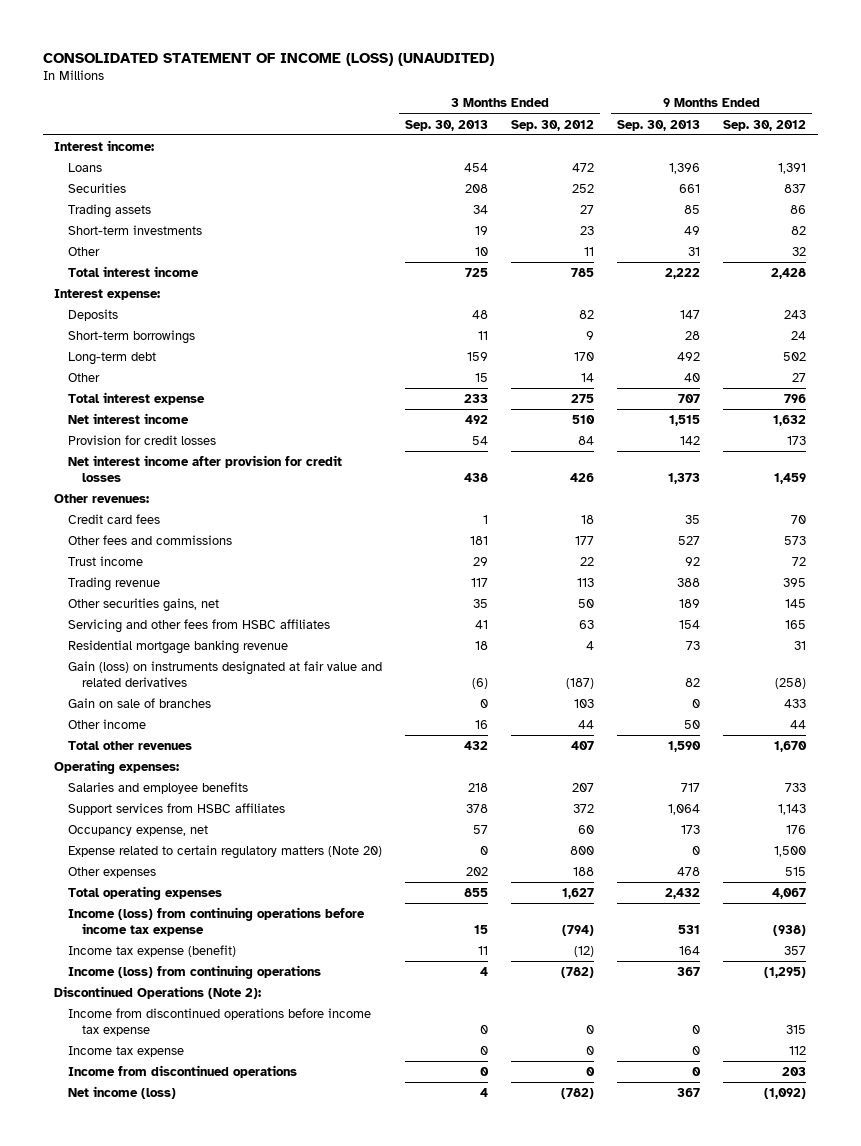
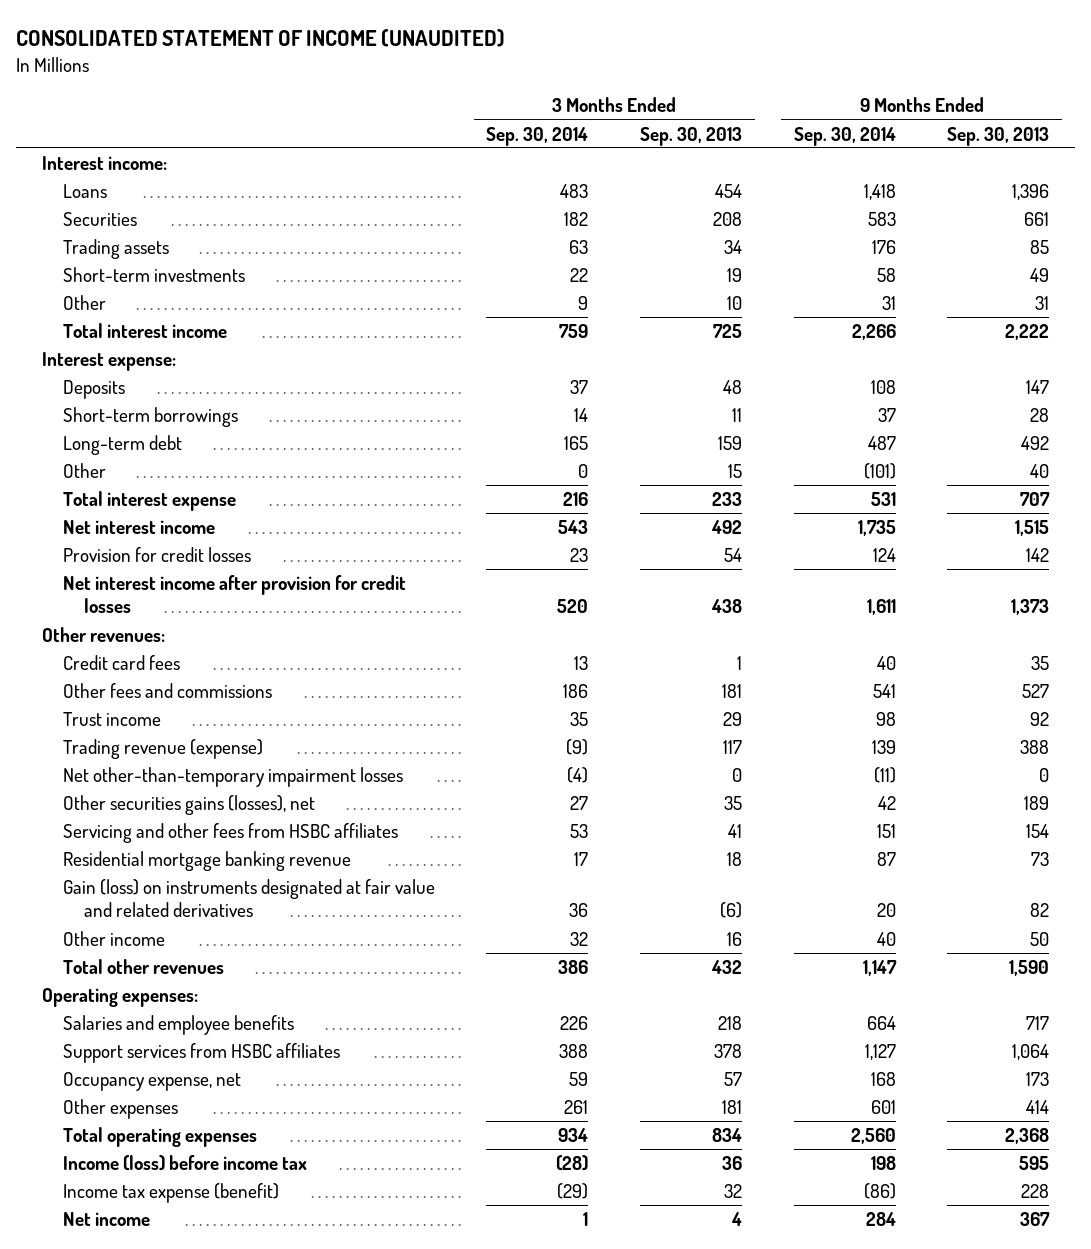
- CONSOLIDATED STATEMENT OF INCOME (LOSS) (UNAUDITED)
+ CONSOLIDATED STATEMENT OF INCOME (UNAUDITED)
- | 3 Months Ended Sep. 30, 2013 | 3 Months Ended Sep. 30, 2012 | 9 Months Ended Sep. 30, 2013 | 9 Months Ended Sep. 30, 2012
+ | 3 Months Ended Sep. 30, 2014 | 3 Months Ended Sep. 30, 2013 | 9 Months Ended Sep. 30, 2014 | 9 Months Ended Sep. 30, 2013
- Trading revenue | 117 | 113 | 388 | 395
- Other securities gains, net | 35 | 50 | 189 | 145
+ Trading revenue (expense) | (9) | 117 | 139 | 388
+ Net other-than-temporary impairment losses | (4) | 0 | (11) | 0
+ Other securities gains (losses), net | 27 | 35 | 42 | 189
- Gain on sale of branches | 0 | 103 | 0 | 433
- Expense related to certain regulatory matters (Note 20) | 0 | 800 | 0 | 1,500
- Other expenses | 202 | 188 | 478 | 515
- Total operating expenses | 855 | 1,627 | 2,432 | 4,067
- Income (loss) from continuing operations before income tax expense | 15 | (794) | 531 | (938)
- Income tax expense (benefit) | 11 | (12) | 164 | 357
- Income (loss) from continuing operations | 4 | (782) | 367 | (1,295)
- Discontinued Operations (Note 2):
- Income from discontinued operations before income tax expense | 0 | 0 | 0 | 315
- Income tax expense | 0 | 0 | 0 | 112
- Income from discontinued operations | 0 | 0 | 0 | 203
- Net income (loss) | 4 | (782) | 367 | (1,092)
+ Other expenses | 261 | 181 | 601 | 414
+ Total operating expenses | 934 | 834 | 2,560 | 2,368
+ Income (loss) before income tax | (28) | 36 | 198 | 595
+ Income tax expense (benefit) | (29) | 32 | (86) | 228
+ Net income | 1 | 4 | 284 | 367

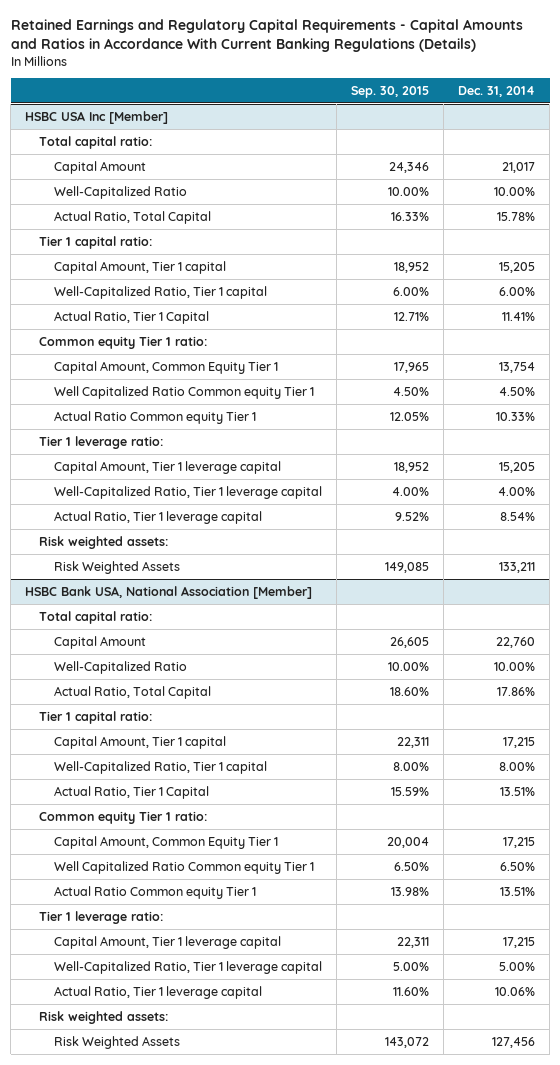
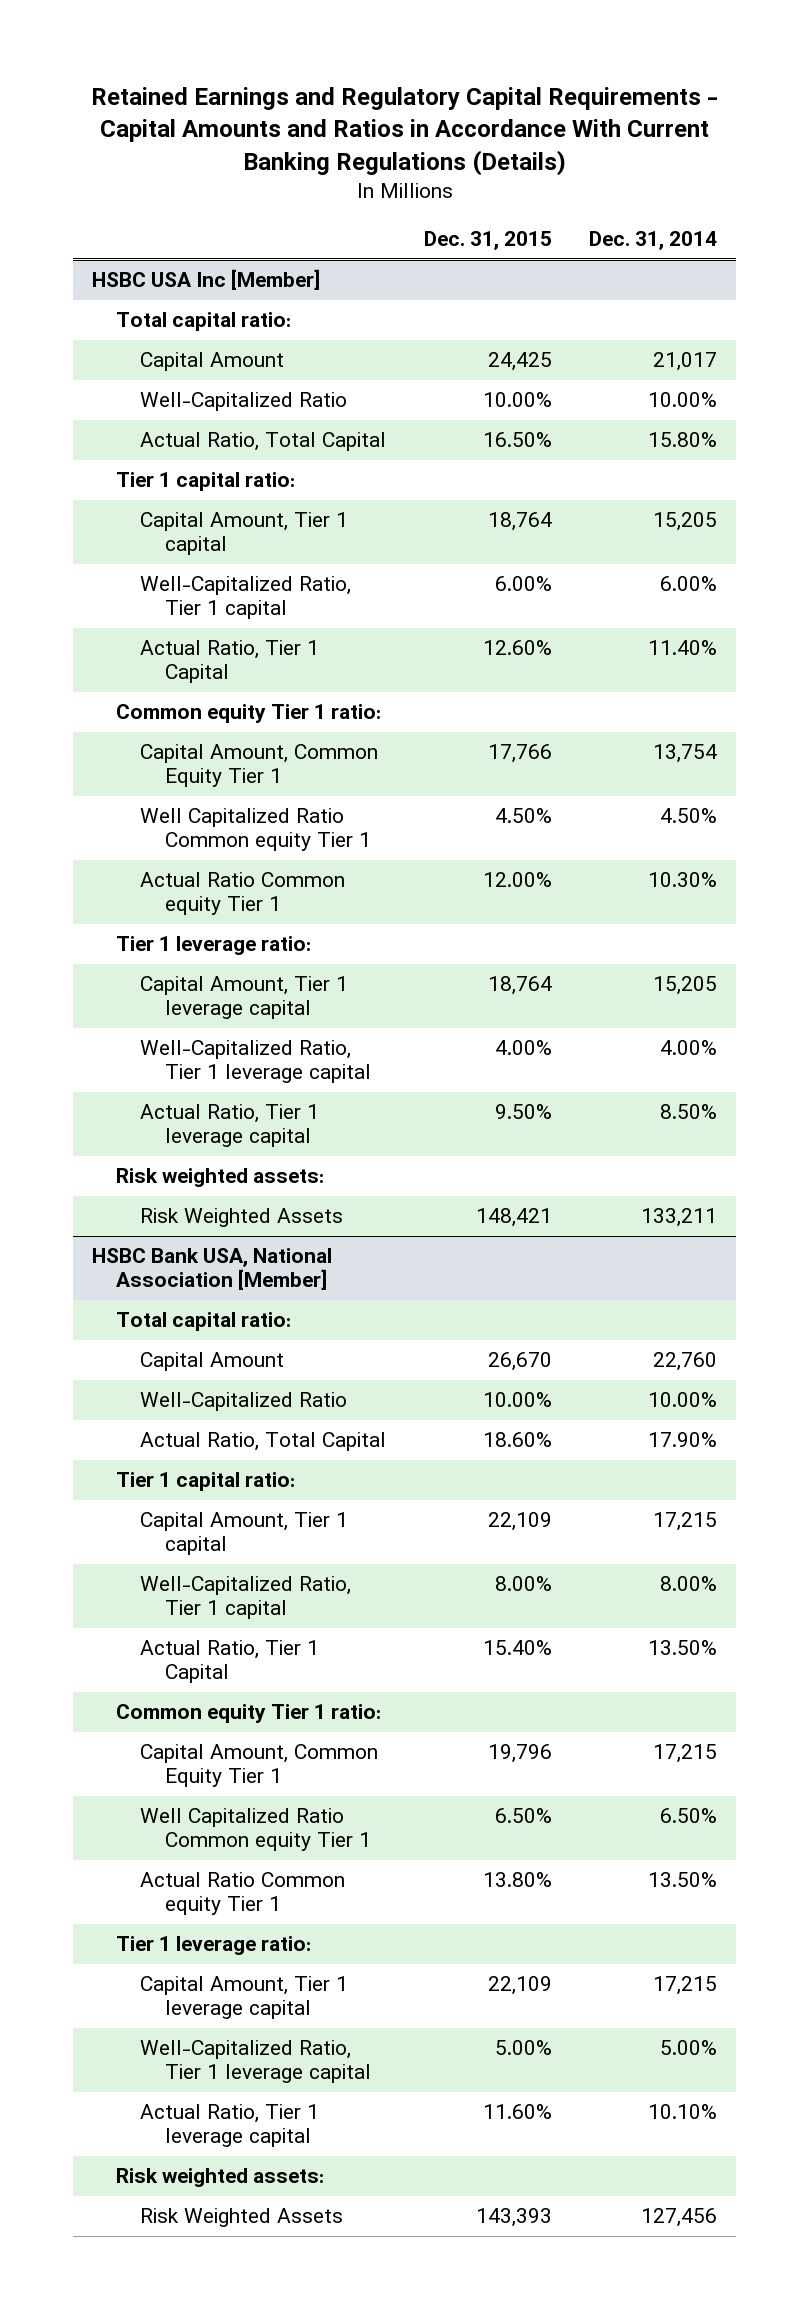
- | Sep. 30, 2015 | Dec. 31, 2014
+ | Dec. 31, 2015 | Dec. 31, 2014
@ HSBC USA Inc [Member]
- Actual Ratio, Total Capital | 16.33% | 15.78%
+ Actual Ratio, Total Capital | 16.50% | 15.80%
- Actual Ratio, Tier 1 Capital | 12.71% | 11.41%
+ Actual Ratio, Tier 1 Capital | 12.60% | 11.40%
- Actual Ratio Common equity Tier 1 | 12.05% | 10.33%
+ Actual Ratio Common equity Tier 1 | 12.00% | 10.30%
- Actual Ratio, Tier 1 leverage capital | 9.52% | 8.54%
+ Actual Ratio, Tier 1 leverage capital | 9.50% | 8.50%
@ HSBC Bank USA, National Association [Member]
- Actual Ratio, Total Capital | 18.60% | 17.86%
+ Actual Ratio, Total Capital | 18.60% | 17.90%
- Actual Ratio, Tier 1 Capital | 15.59% | 13.51%
+ Actual Ratio, Tier 1 Capital | 15.40% | 13.50%
- Actual Ratio Common equity Tier 1 | 13.98% | 13.51%
+ Actual Ratio Common equity Tier 1 | 13.80% | 13.50%
- Actual Ratio, Tier 1 leverage capital | 11.60% | 10.06%
+ Actual Ratio, Tier 1 leverage capital | 11.60% | 10.10%

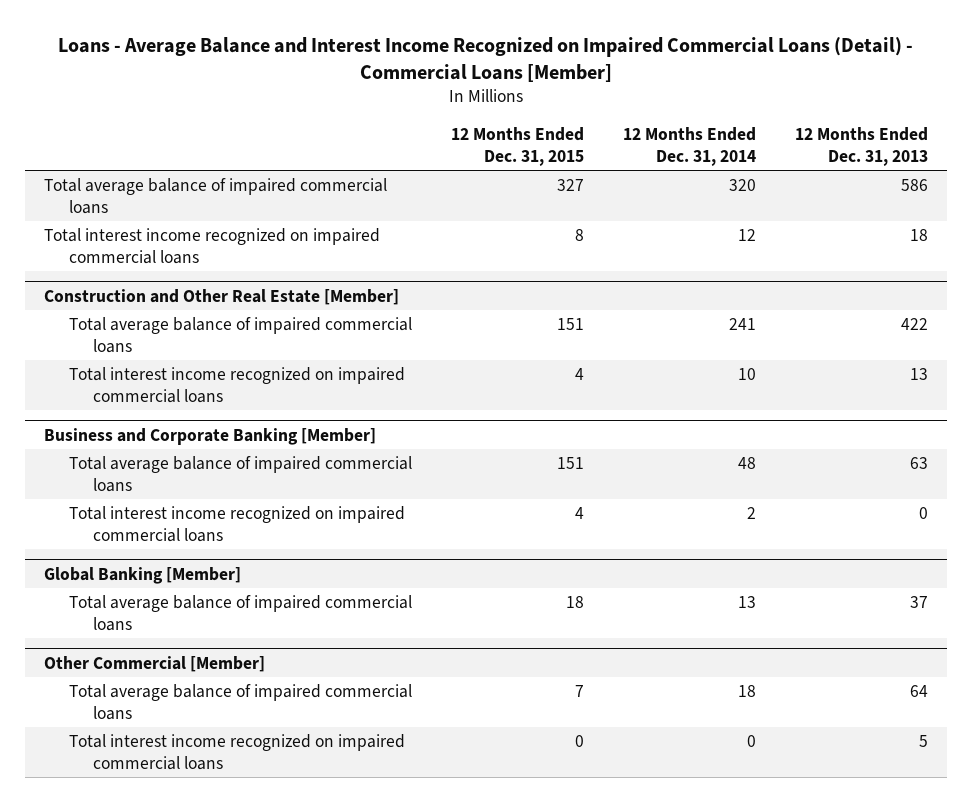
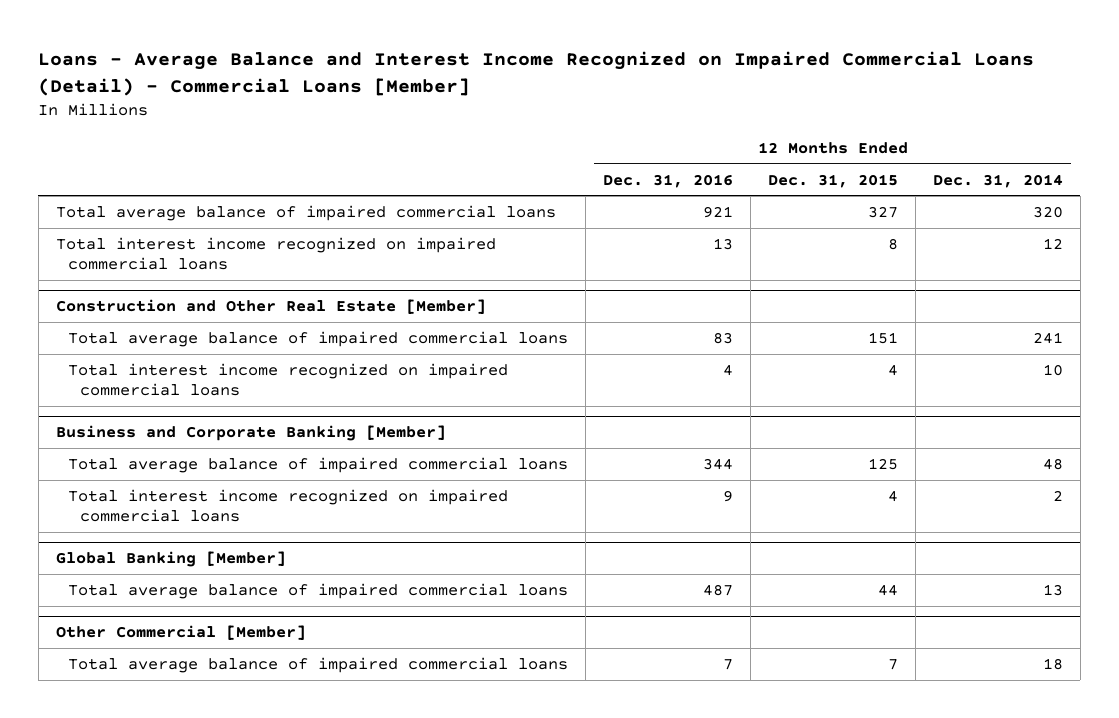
- | 12 Months Ended Dec. 31, 2015 | 12 Months Ended Dec. 31, 2014 | 12 Months Ended Dec. 31, 2013
+ | 12 Months Ended Dec. 31, 2016 | 12 Months Ended Dec. 31, 2015 | 12 Months Ended Dec. 31, 2014
@ Business and Corporate Banking [Member]
- Total average balance of impaired commercial loans | 151 | 48 | 63
+ Total average balance of impaired commercial loans | 344 | 125 | 48
@ Global Banking [Member]
- Total average balance of impaired commercial loans | 18 | 13 | 37
+ Total average balance of impaired commercial loans | 487 | 44 | 13
@ Other Commercial [Member]
- Total interest income recognized on impaired commercial loans | 0 | 0 | 5

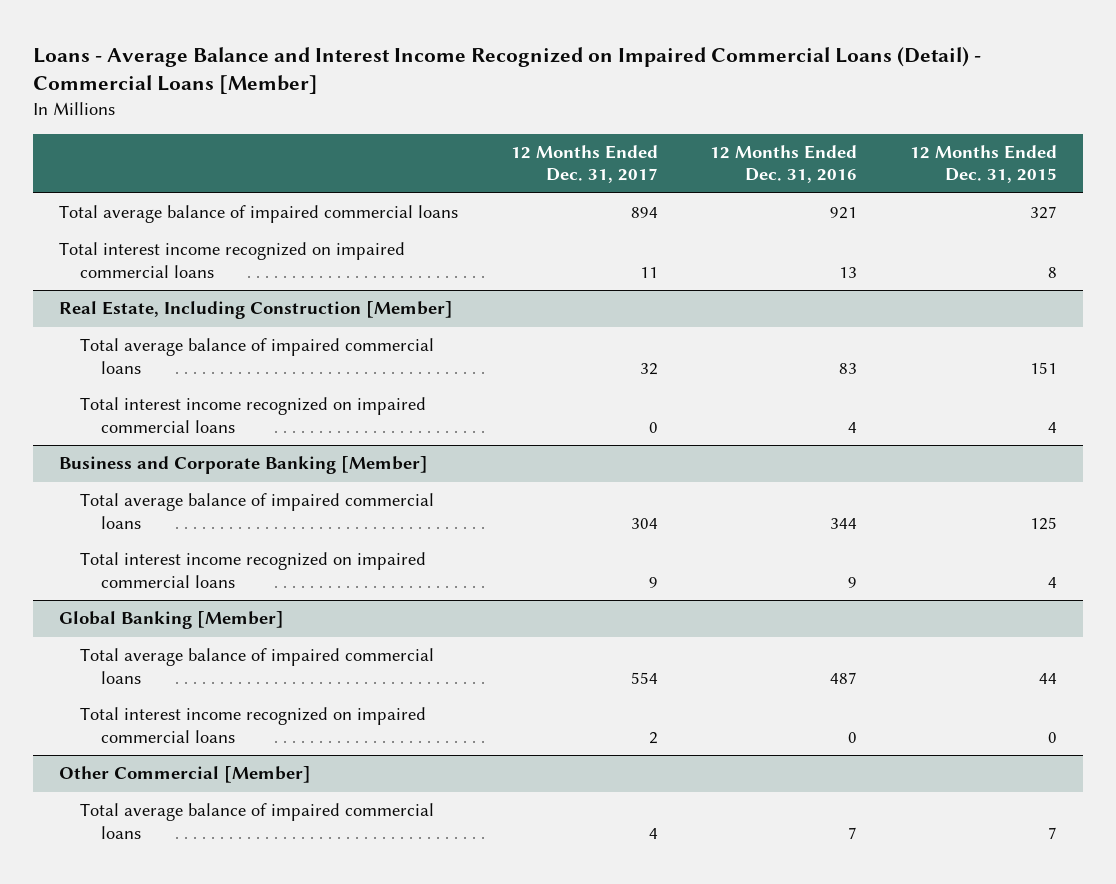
- | 12 Months Ended Dec. 31, 2016 | 12 Months Ended Dec. 31, 2015 | 12 Months Ended Dec. 31, 2014
+ | 12 Months Ended Dec. 31, 2017 | 12 Months Ended Dec. 31, 2016 | 12 Months Ended Dec. 31, 2015
- Construction and Other Real Estate [Member]
+ Real Estate, Including Construction [Member]
@ Global Banking [Member]
+ Total interest income recognized on impaired commercial loans | 2 | 0 | 0

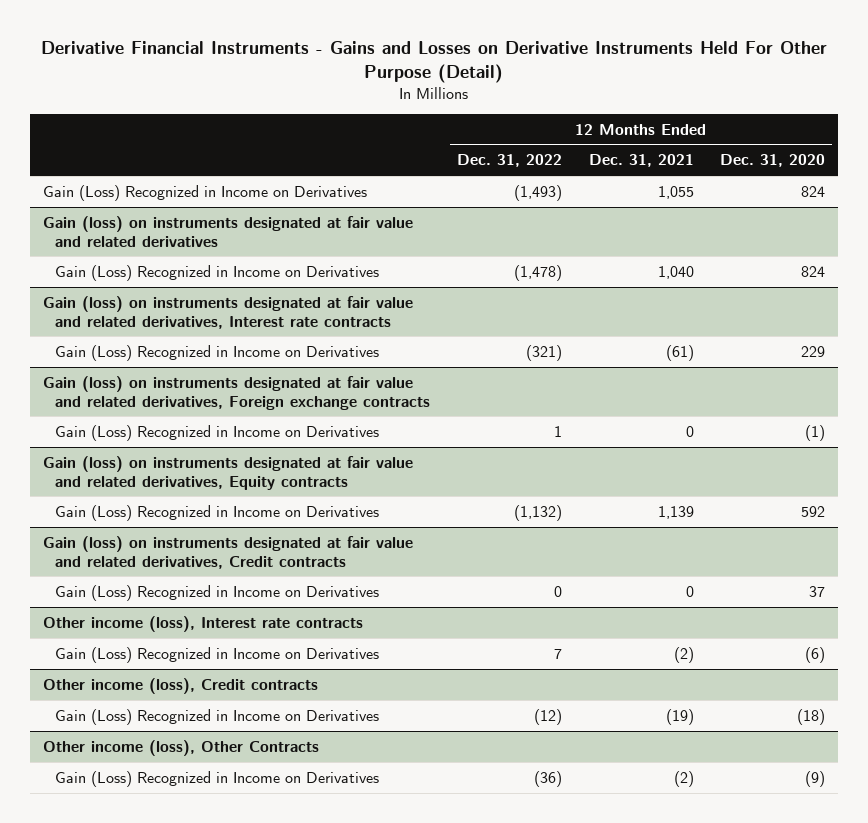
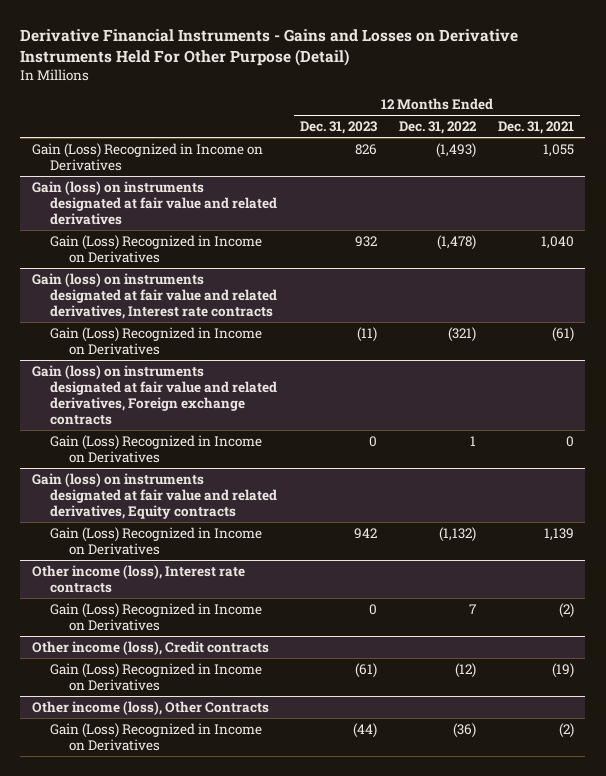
- | 12 Months Ended Dec. 31, 2022 | 12 Months Ended Dec. 31, 2021 | 12 Months Ended Dec. 31, 2020
+ | 12 Months Ended Dec. 31, 2023 | 12 Months Ended Dec. 31, 2022 | 12 Months Ended Dec. 31, 2021
- Gain (loss) on instruments designated at fair value and related derivatives, Credit contracts
- Gain (Loss) Recognized in Income on Derivatives | 0 | 0 | 37

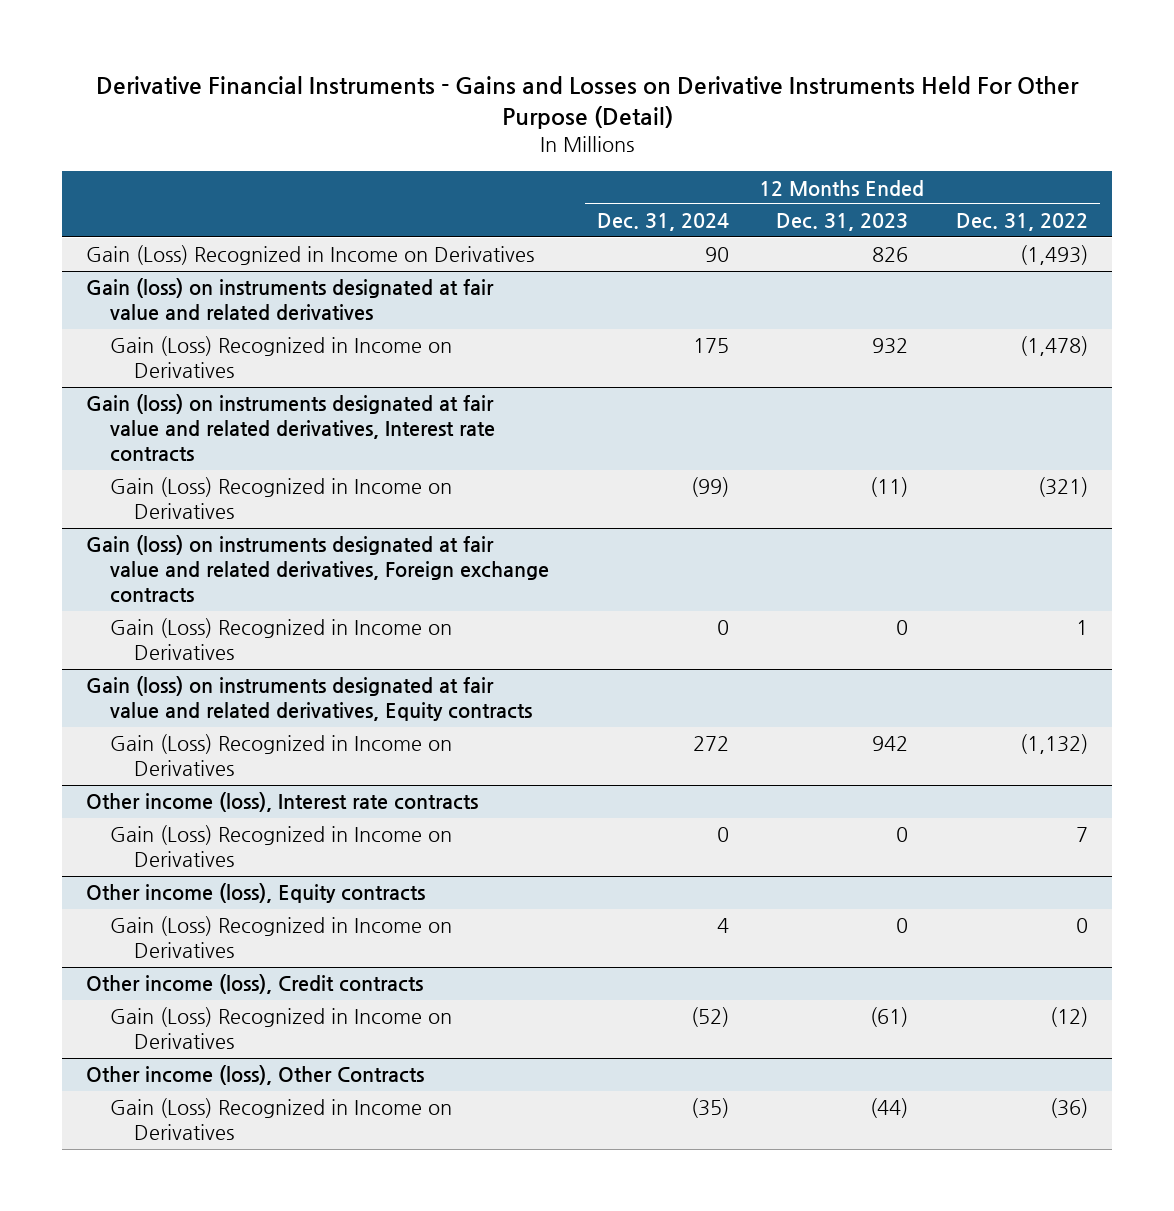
- | 12 Months Ended Dec. 31, 2023 | 12 Months Ended Dec. 31, 2022 | 12 Months Ended Dec. 31, 2021
+ | 12 Months Ended Dec. 31, 2024 | 12 Months Ended Dec. 31, 2023 | 12 Months Ended Dec. 31, 2022
+ Other income (loss), Equity contracts
+ Gain (Loss) Recognized in Income on Derivatives | 4 | 0 | 0

